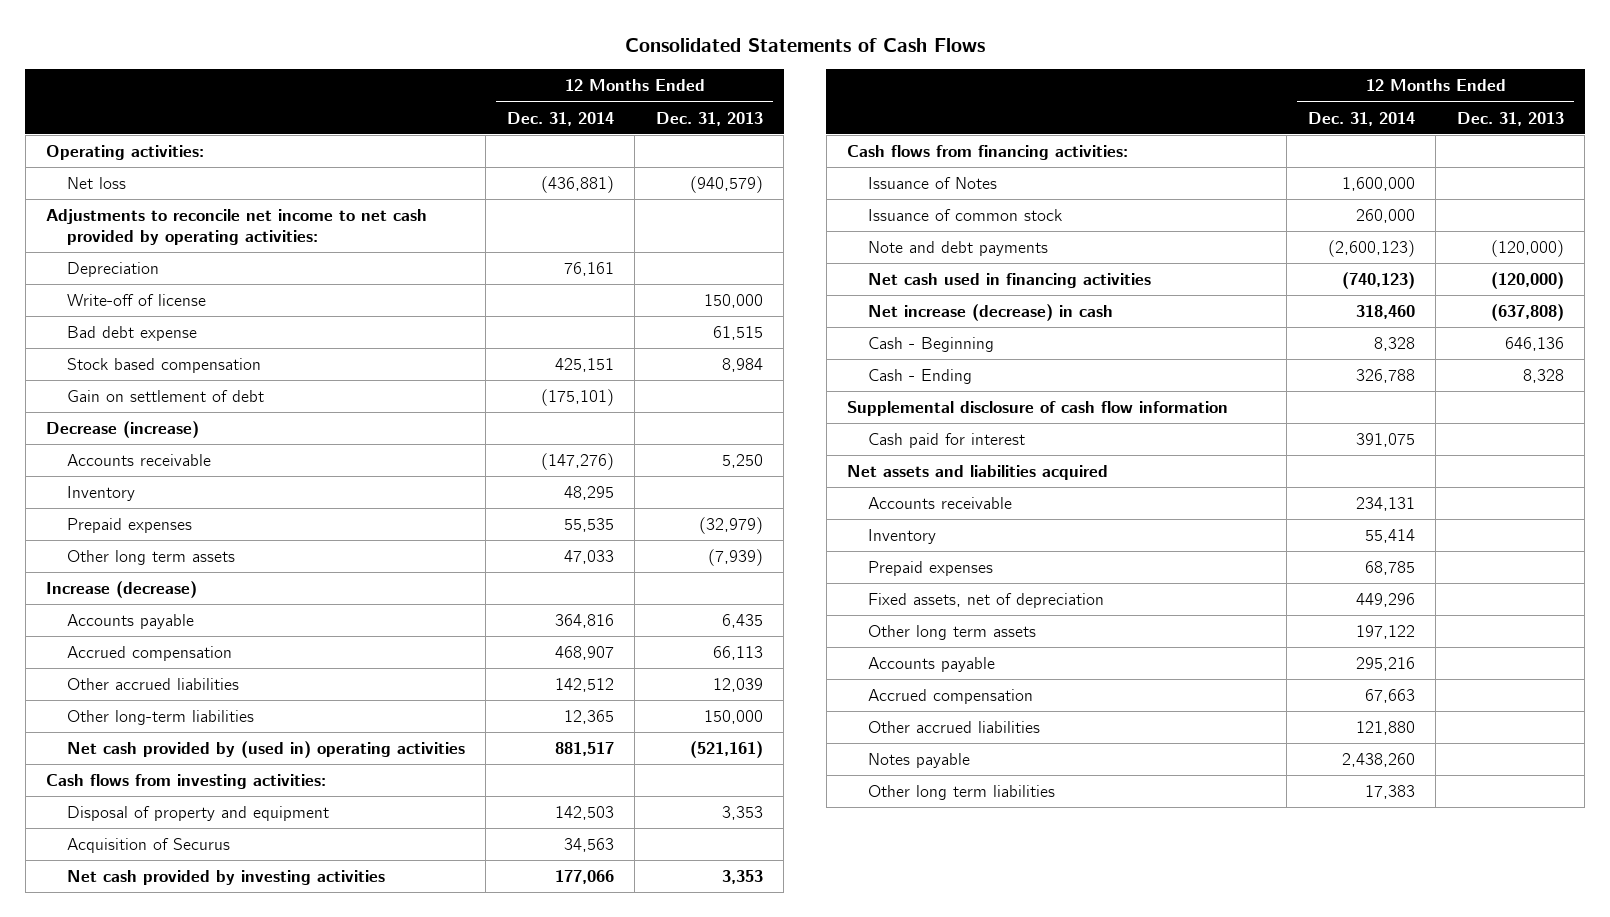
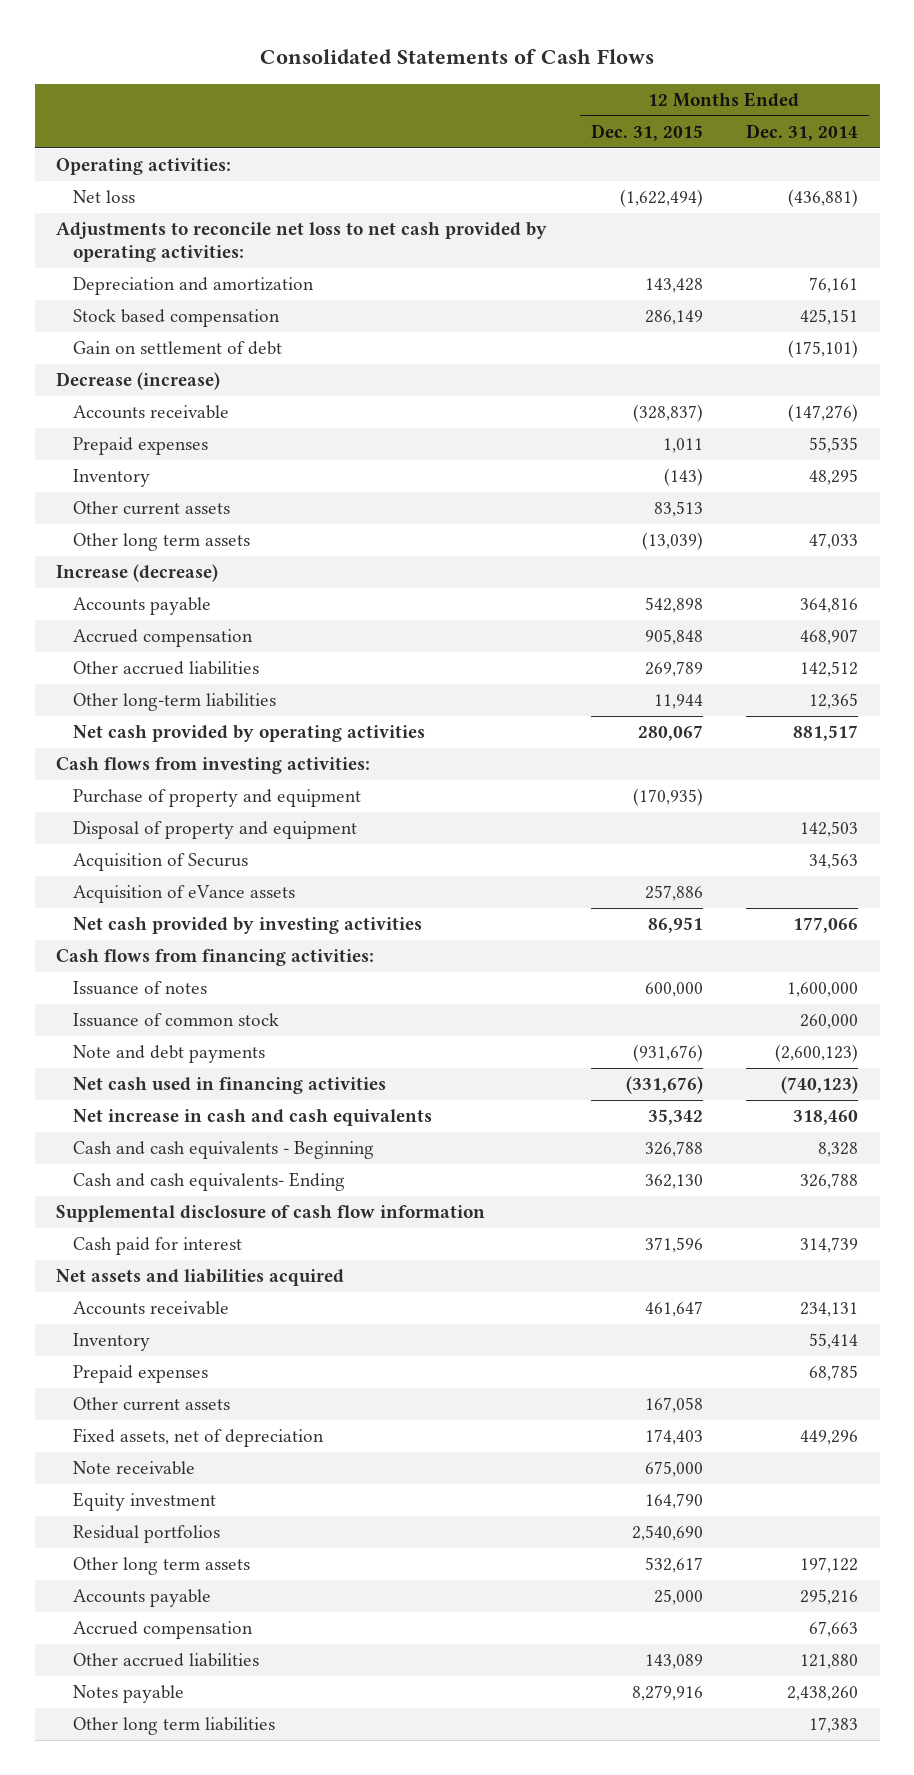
- | 12 Months Ended Dec. 31, 2014 | 12 Months Ended Dec. 31, 2013
+ | 12 Months Ended Dec. 31, 2015 | 12 Months Ended Dec. 31, 2014
- Adjustments to reconcile net income to net cash provided by operating activities:
- Depreciation | 76,161 |
- Write-off of license | | 150,000
- Bad debt expense | | 61,515
+ Adjustments to reconcile net loss to net cash provided by operating activities:
+ Depreciation and amortization | 143,428 | 76,161
moved down: Inventory | (143) | 48,295
+ Other current assets | 83,513 |
- Net cash provided by (used in) operating activities | 881,517 | (521,161)
+ Net cash provided by operating activities | 280,067 | 881,517
+ Purchase of property and equipment | (170,935) |
+ Acquisition of eVance assets | 257,886 |
- Issuance of Notes | 1,600,000 |
+ Issuance of notes | 600,000 | 1,600,000
- Net increase (decrease) in cash | 318,460 | (637,808)
- Cash - Beginning | 8,328 | 646,136
- Cash - Ending | 326,788 | 8,328
+ Net increase in cash and cash equivalents | 35,342 | 318,460
+ Cash and cash equivalents - Beginning | 326,788 | 8,328
+ Cash and cash equivalents- Ending | 362,130 | 326,788
- Cash paid for interest | 391,075 |
+ Cash paid for interest | 371,596 | 314,739
+ Other current assets | 167,058 |
+ Note receivable | 675,000 |
+ Equity investment | 164,790 |
+ Residual portfolios | 2,540,690 |

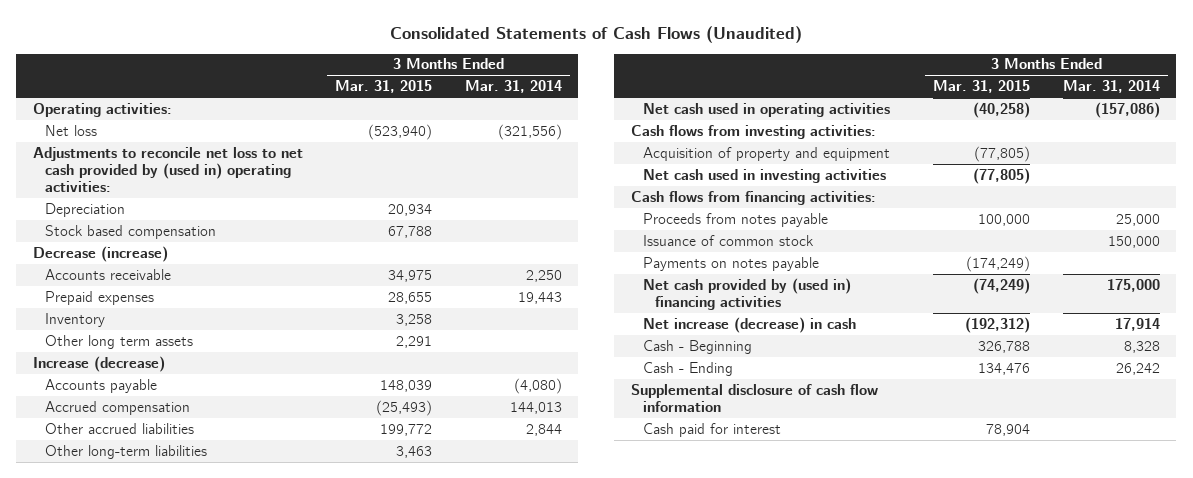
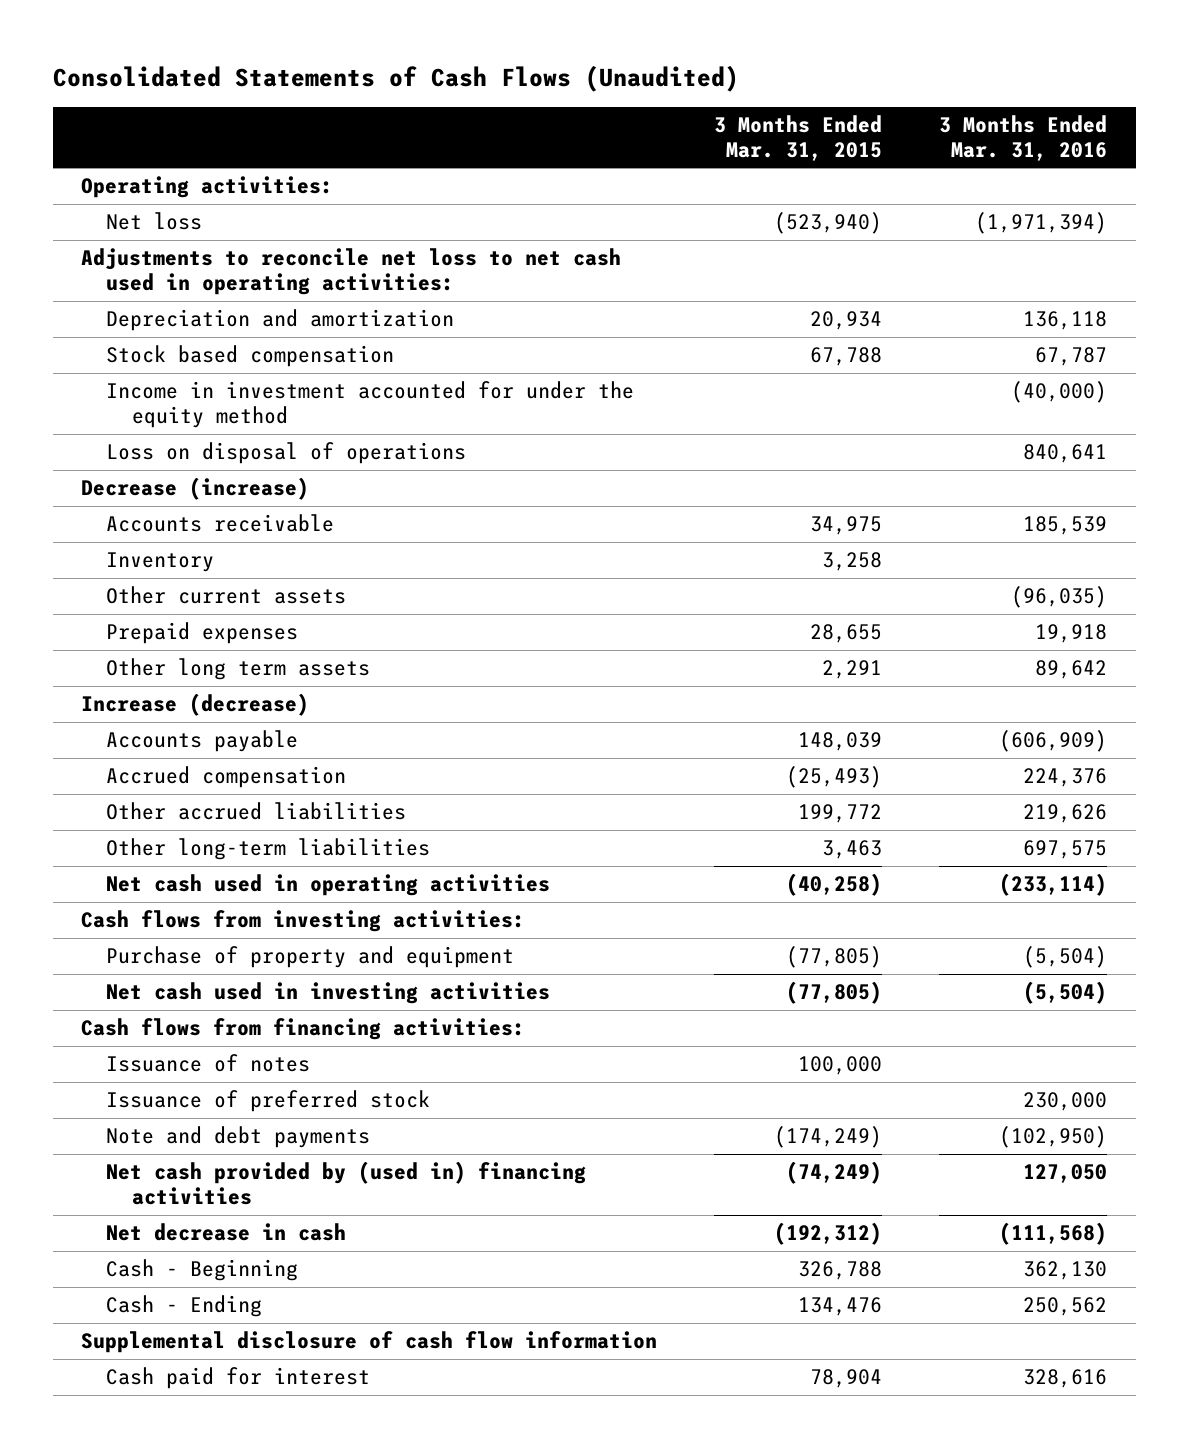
- | 3 Months Ended Mar. 31, 2015 | 3 Months Ended Mar. 31, 2014
+ | 3 Months Ended Mar. 31, 2015 | 3 Months Ended Mar. 31, 2016
- Adjustments to reconcile net loss to net cash provided by (used in) operating activities:
- Depreciation | 20,934 |
+ Adjustments to reconcile net loss to net cash used in operating activities:
+ Depreciation and amortization | 20,934 | 136,118
+ Income in investment accounted for under the equity method | | (40,000)
+ Loss on disposal of operations | | 840,641
+ Other current assets | | (96,035)
moved down: Prepaid expenses | 28,655 | 19,918
- Acquisition of property and equipment | (77,805) |
+ Purchase of property and equipment | (77,805) | (5,504)
- Proceeds from notes payable | 100,000 | 25,000
- Issuance of common stock | | 150,000
- Payments on notes payable | (174,249) |
+ Issuance of notes | 100,000 |
+ Issuance of preferred stock | | 230,000
+ Note and debt payments | (174,249) | (102,950)
- Net increase (decrease) in cash | (192,312) | 17,914
+ Net decrease in cash | (192,312) | (111,568)

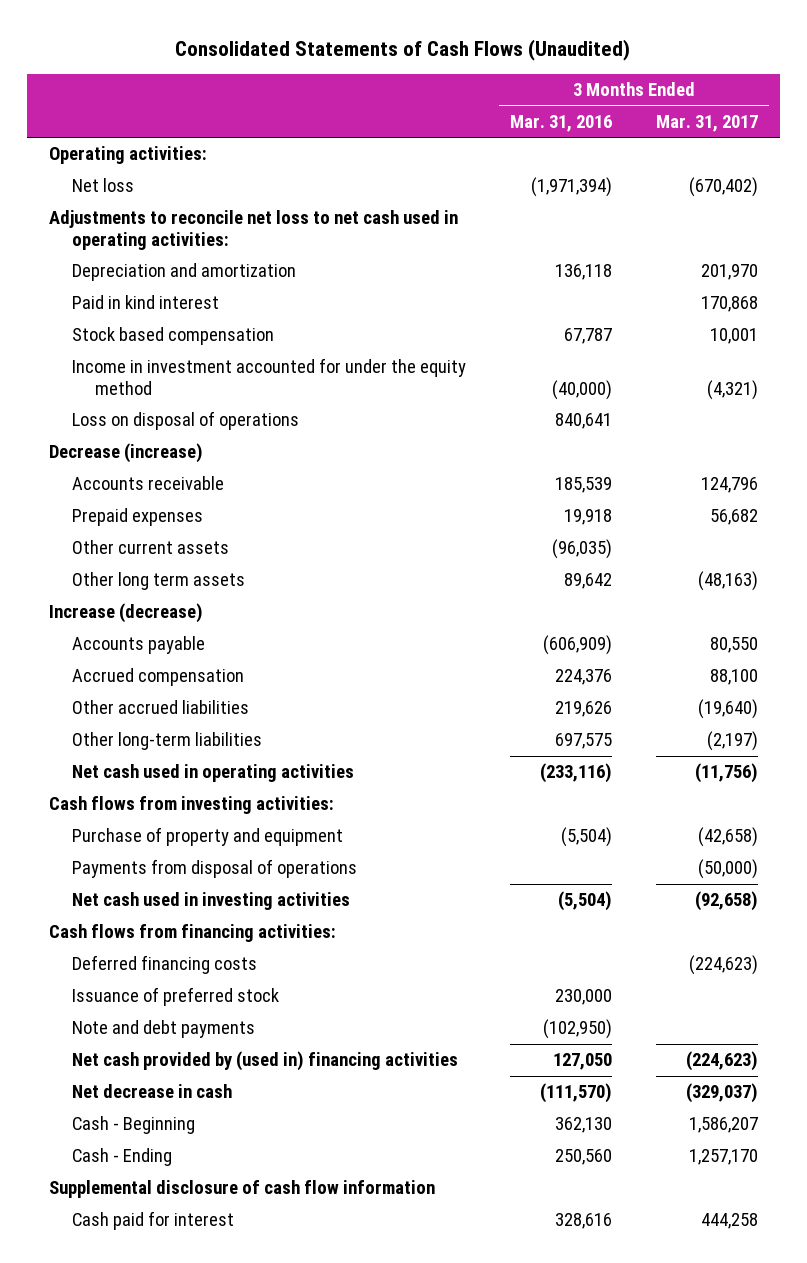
- | 3 Months Ended Mar. 31, 2015 | 3 Months Ended Mar. 31, 2016
+ | 3 Months Ended Mar. 31, 2016 | 3 Months Ended Mar. 31, 2017
+ Paid in kind interest | | 170,868
- Inventory | 3,258 |
moved down: Other current assets | (96,035) |
- Net cash used in operating activities | (40,258) | (233,114)
+ Net cash used in operating activities | (233,116) | (11,756)
+ Payments from disposal of operations | | (50,000)
- Issuance of notes | 100,000 |
+ Deferred financing costs | | (224,623)
- Net decrease in cash | (192,312) | (111,568)
+ Net decrease in cash | (111,570) | (329,037)
- Cash - Ending | 134,476 | 250,562
+ Cash - Ending | 250,560 | 1,257,170

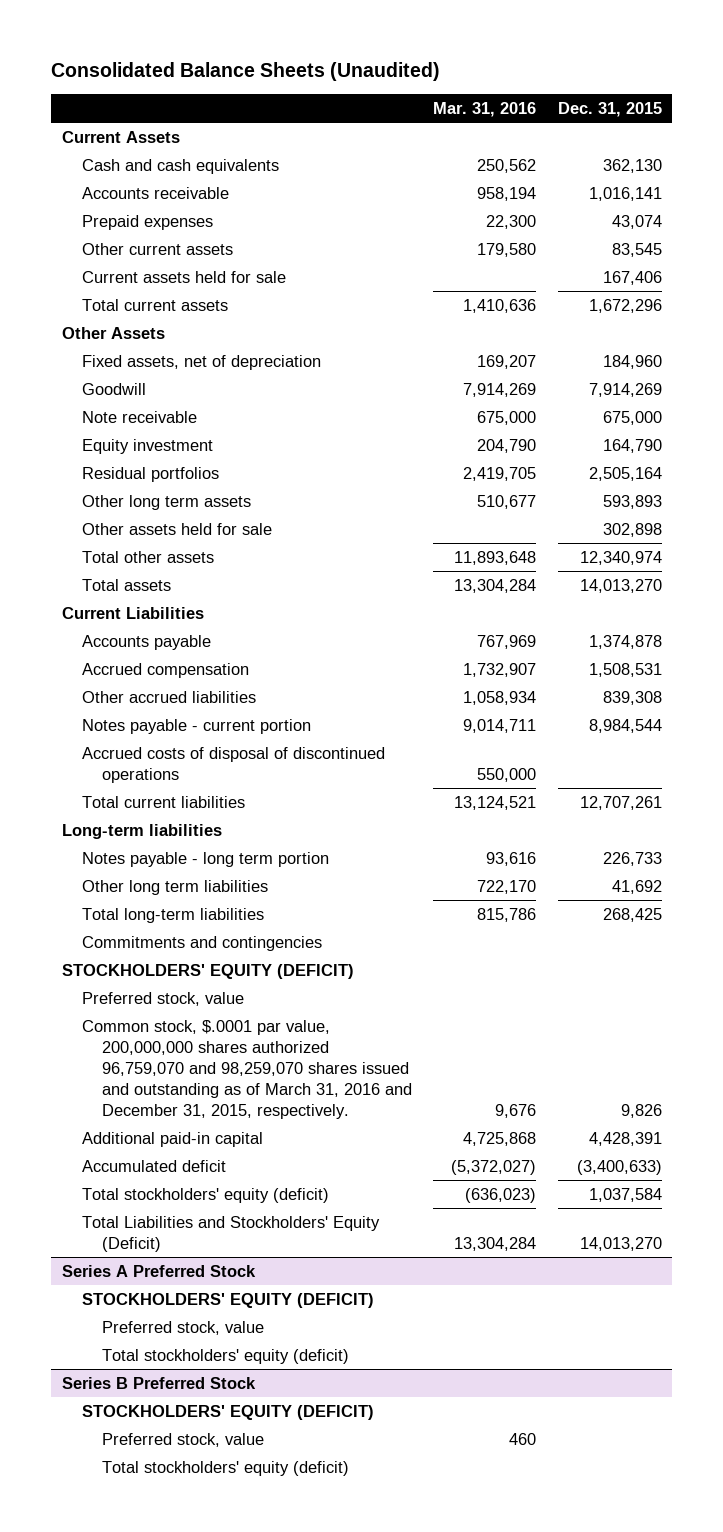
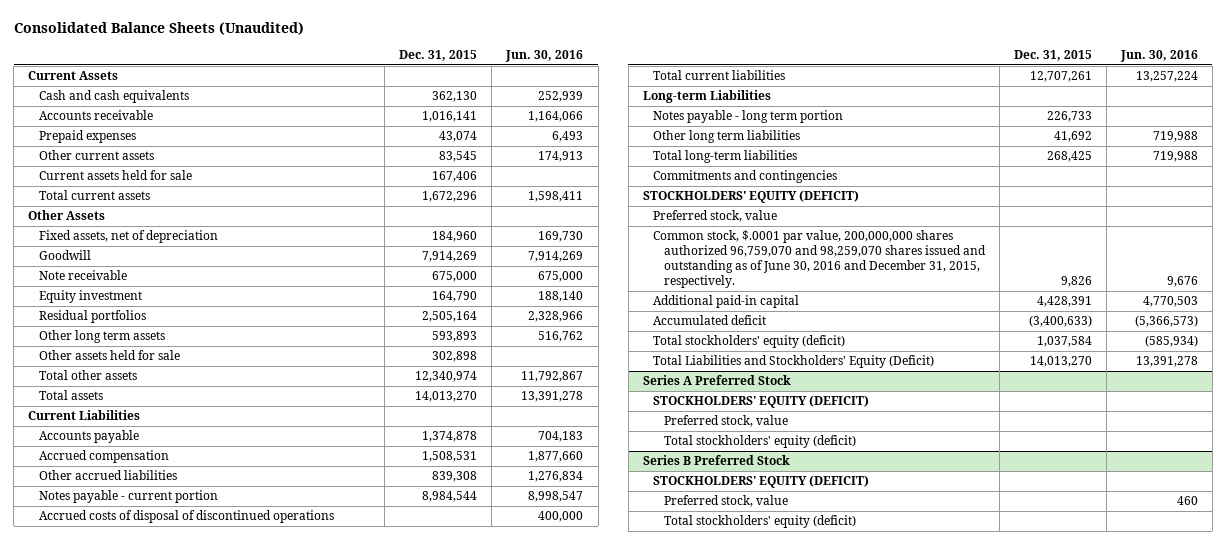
- | Mar. 31, 2016 | Dec. 31, 2015
+ | Dec. 31, 2015 | Jun. 30, 2016
- Long-term liabilities
+ Long-term Liabilities
- Common stock, $.0001 par value, 200,000,000 shares authorized 96,759,070 and 98,259,070 shares issued and outstanding as of March 31, 2016 and December 31, 2015, respectively. | 9,676 | 9,826
+ Common stock, $.0001 par value, 200,000,000 shares authorized 96,759,070 and 98,259,070 shares issued and outstanding as of June 30, 2016 and December 31, 2015, respectively. | 9,826 | 9,676

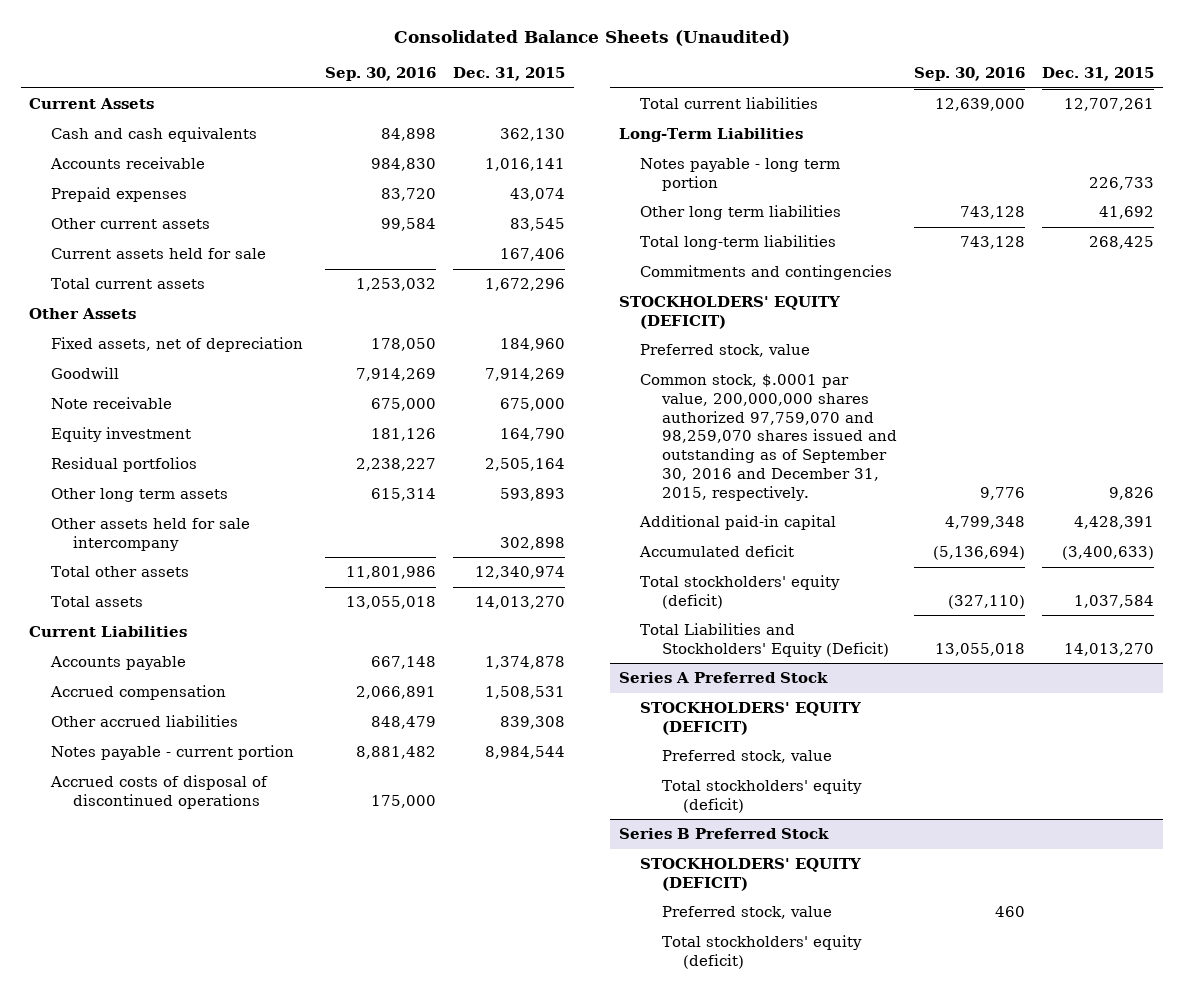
- | Dec. 31, 2015 | Jun. 30, 2016
+ | Sep. 30, 2016 | Dec. 31, 2015
- Other assets held for sale | 302,898 |
+ Other assets held for sale intercompany | | 302,898
- Long-term Liabilities
+ Long-Term Liabilities
- Common stock, $.0001 par value, 200,000,000 shares authorized 96,759,070 and 98,259,070 shares issued and outstanding as of June 30, 2016 and December 31, 2015, respectively. | 9,826 | 9,676
+ Common stock, $.0001 par value, 200,000,000 shares authorized 97,759,070 and 98,259,070 shares issued and outstanding as of September 30, 2016 and December 31, 2015, respectively. | 9,776 | 9,826

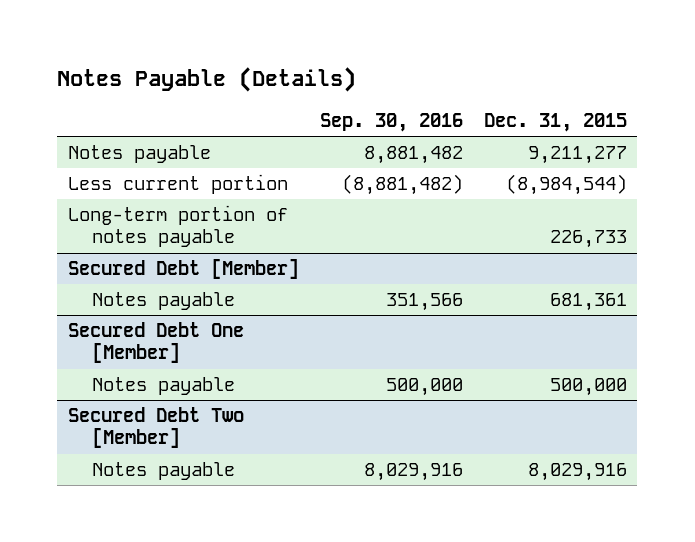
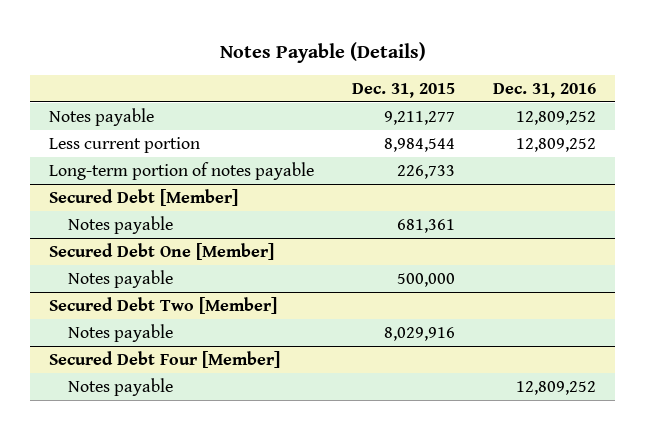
- | Sep. 30, 2016 | Dec. 31, 2015
+ | Dec. 31, 2015 | Dec. 31, 2016
- Less current portion | (8,881,482) | (8,984,544)
+ Less current portion | 8,984,544 | 12,809,252
+ Secured Debt Four [Member]
+ Notes payable | | 12,809,252

